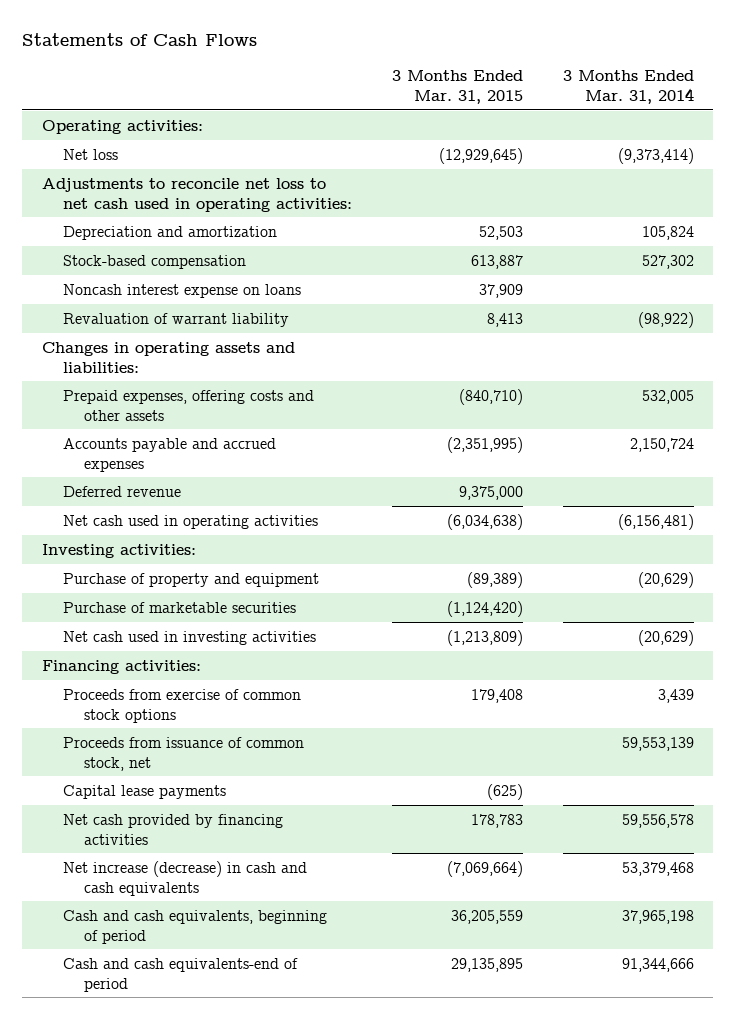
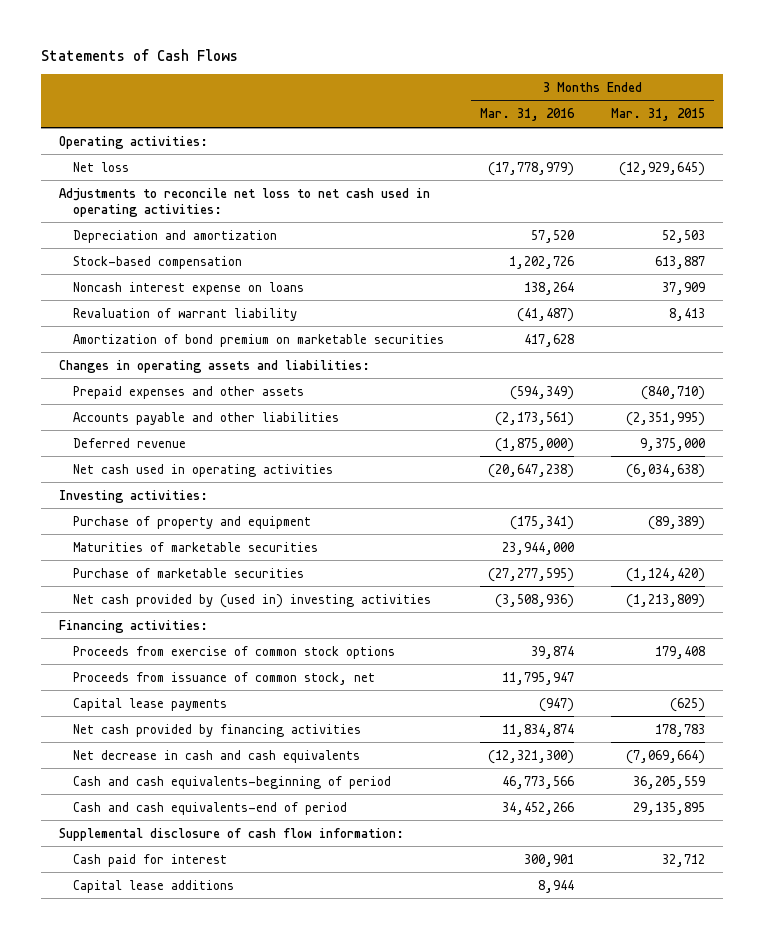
- | 3 Months Ended Mar. 31, 2015 | 3 Months Ended Mar. 31, 2014
+ | 3 Months Ended Mar. 31, 2016 | 3 Months Ended Mar. 31, 2015
+ Amortization of bond premium on marketable securities | 417,628 |
- Prepaid expenses, offering costs and other assets | (840,710) | 532,005
- Accounts payable and accrued expenses | (2,351,995) | 2,150,724
+ Prepaid expenses and other assets | (594,349) | (840,710)
+ Accounts payable and other liabilities | (2,173,561) | (2,351,995)
+ Maturities of marketable securities | 23,944,000 |
- Net cash used in investing activities | (1,213,809) | (20,629)
+ Net cash provided by (used in) investing activities | (3,508,936) | (1,213,809)
- Net increase (decrease) in cash and cash equivalents | (7,069,664) | 53,379,468
- Cash and cash equivalents, beginning of period | 36,205,559 | 37,965,198
+ Net decrease in cash and cash equivalents | (12,321,300) | (7,069,664)
+ Cash and cash equivalents-beginning of period | 46,773,566 | 36,205,559
+ Supplemental disclosure of cash flow information:
+ Cash paid for interest | 300,901 | 32,712
+ Capital lease additions | 8,944 |

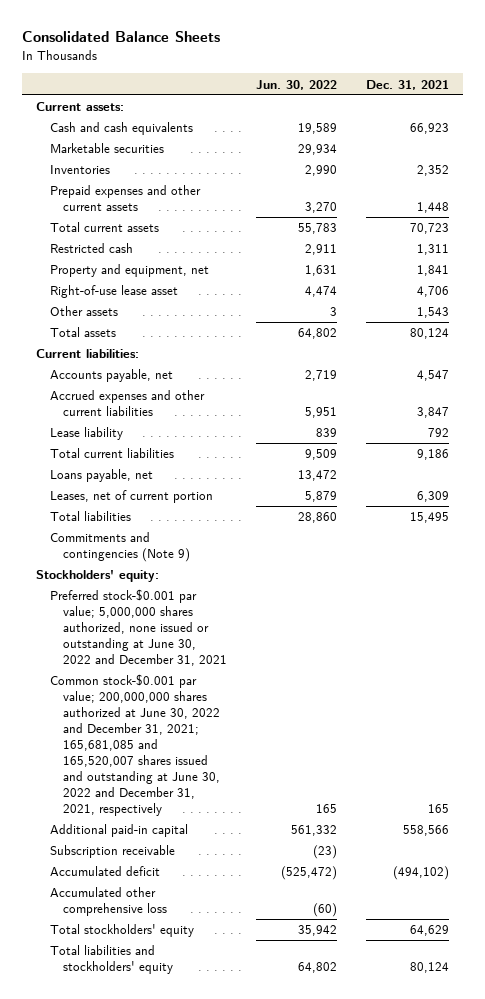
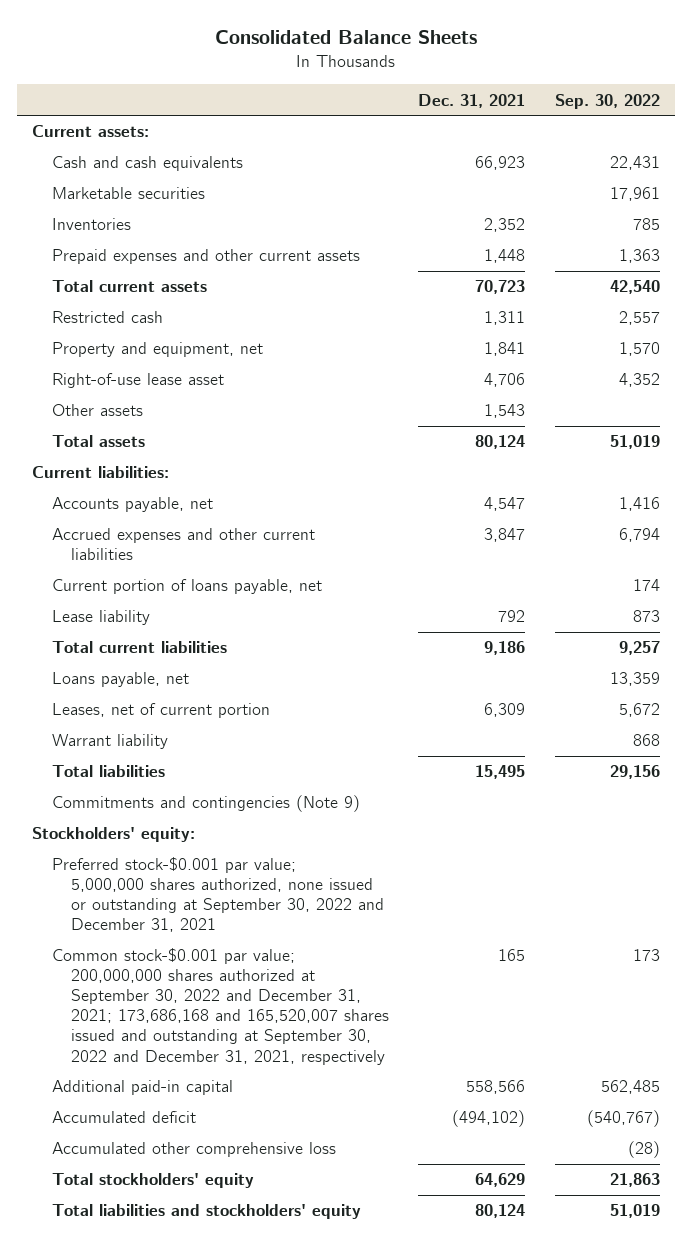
- | Jun. 30, 2022 | Dec. 31, 2021
+ | Dec. 31, 2021 | Sep. 30, 2022
+ Current portion of loans payable, net | | 174
+ Warrant liability | | 868
- Preferred stock-$0.001 par value; 5,000,000 shares authorized, none issued or outstanding at June 30, 2022 and December 31, 2021
- Common stock-$0.001 par value; 200,000,000 shares authorized at June 30, 2022 and December 31, 2021; 165,681,085 and 165,520,007 shares issued and outstanding at June 30, 2022 and December 31, 2021, respectively | 165 | 165
+ Preferred stock-$0.001 par value; 5,000,000 shares authorized, none issued or outstanding at September 30, 2022 and December 31, 2021
+ Common stock-$0.001 par value; 200,000,000 shares authorized at September 30, 2022 and December 31, 2021; 173,686,168 and 165,520,007 shares issued and outstanding at September 30, 2022 and December 31, 2021, respectively | 165 | 173
- Subscription receivable | (23) |

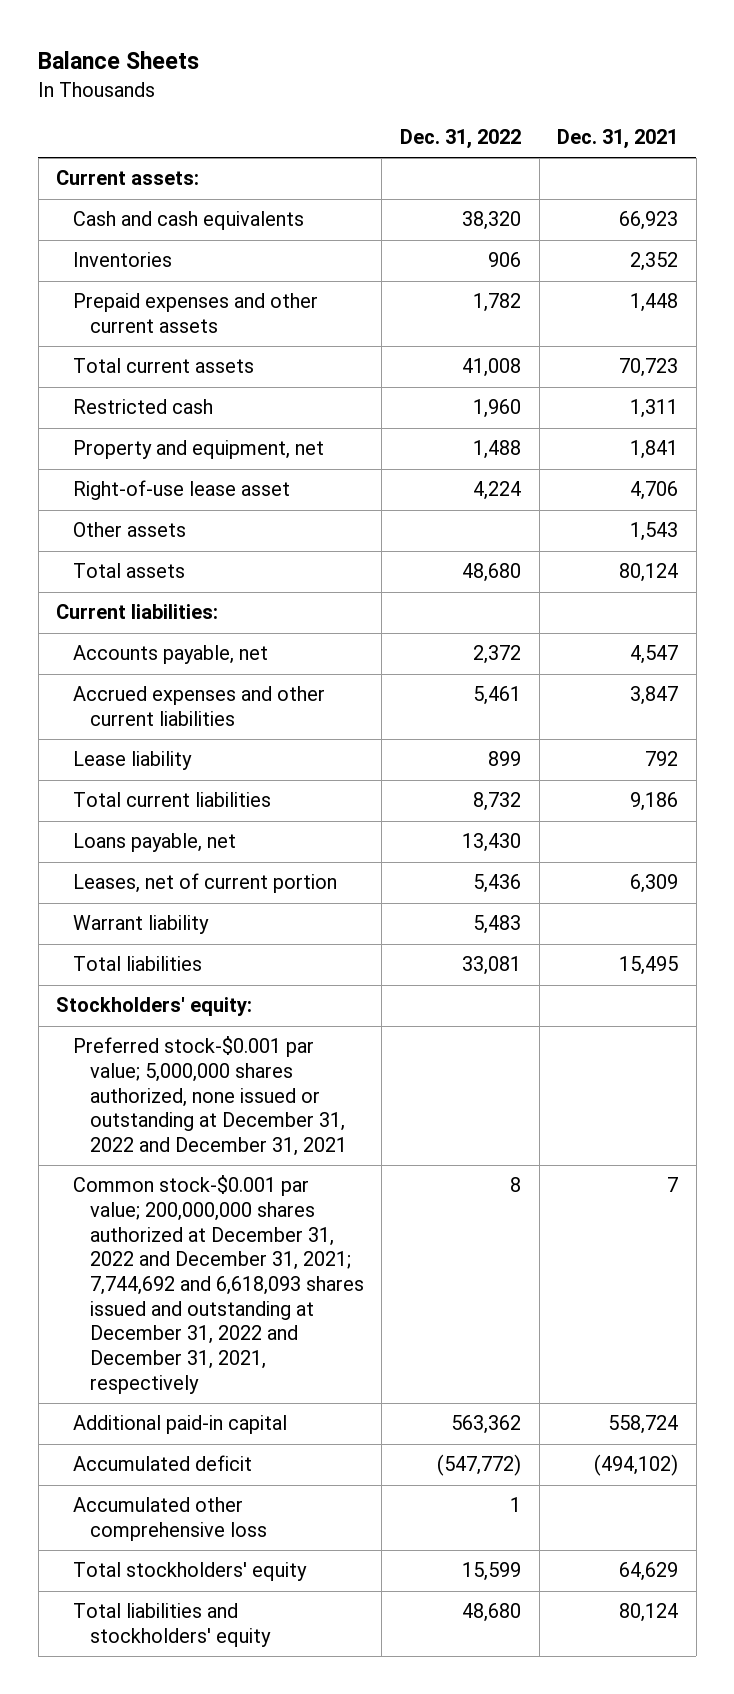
- Consolidated Balance Sheets
+ Balance Sheets
- | Dec. 31, 2021 | Sep. 30, 2022
+ | Dec. 31, 2022 | Dec. 31, 2021
- Marketable securities | | 17,961
- Current portion of loans payable, net | | 174
- Commitments and contingencies (Note 9)
- Preferred stock-$0.001 par value; 5,000,000 shares authorized, none issued or outstanding at September 30, 2022 and December 31, 2021
- Common stock-$0.001 par value; 200,000,000 shares authorized at September 30, 2022 and December 31, 2021; 173,686,168 and 165,520,007 shares issued and outstanding at September 30, 2022 and December 31, 2021, respectively | 165 | 173
- Additional paid-in capital | 558,566 | 562,485
+ Preferred stock-$0.001 par value; 5,000,000 shares authorized, none issued or outstanding at December 31, 2022 and December 31, 2021
+ Common stock-$0.001 par value; 200,000,000 shares authorized at December 31, 2022 and December 31, 2021; 7,744,692 and 6,618,093 shares issued and outstanding at December 31, 2022 and December 31, 2021, respectively | 8 | 7
+ Additional paid-in capital | 563,362 | 558,724

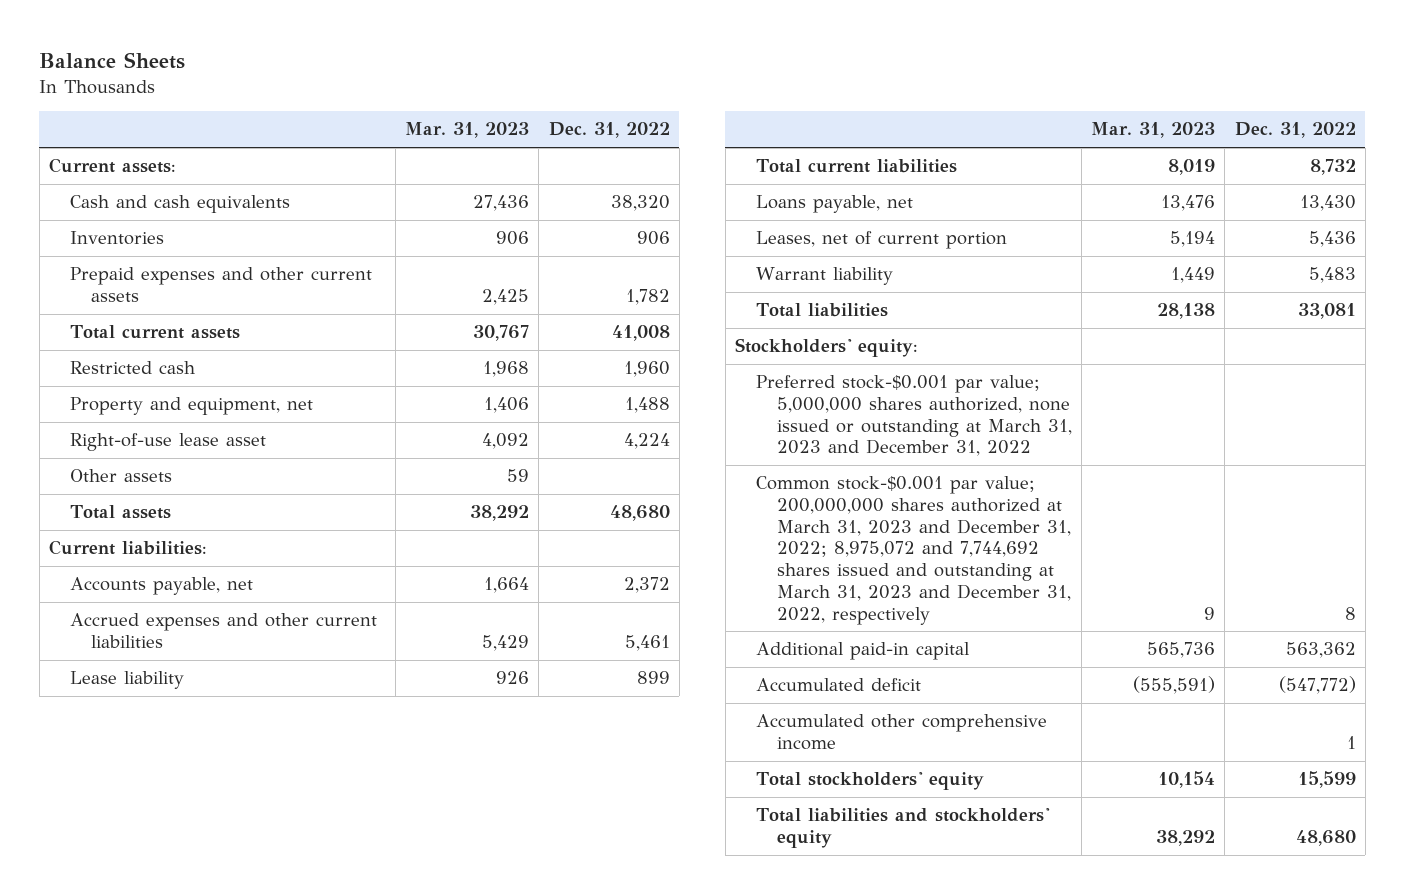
- | Dec. 31, 2022 | Dec. 31, 2021
+ | Mar. 31, 2023 | Dec. 31, 2022
- Preferred stock-$0.001 par value; 5,000,000 shares authorized, none issued or outstanding at December 31, 2022 and December 31, 2021
- Common stock-$0.001 par value; 200,000,000 shares authorized at December 31, 2022 and December 31, 2021; 7,744,692 and 6,618,093 shares issued and outstanding at December 31, 2022 and December 31, 2021, respectively | 8 | 7
+ Preferred stock-$0.001 par value; 5,000,000 shares authorized, none issued or outstanding at March 31, 2023 and December 31, 2022
+ Common stock-$0.001 par value; 200,000,000 shares authorized at March 31, 2023 and December 31, 2022; 8,975,072 and 7,744,692 shares issued and outstanding at March 31, 2023 and December 31, 2022, respectively | 9 | 8
- Accumulated other comprehensive loss | 1 |
+ Accumulated other comprehensive income | | 1

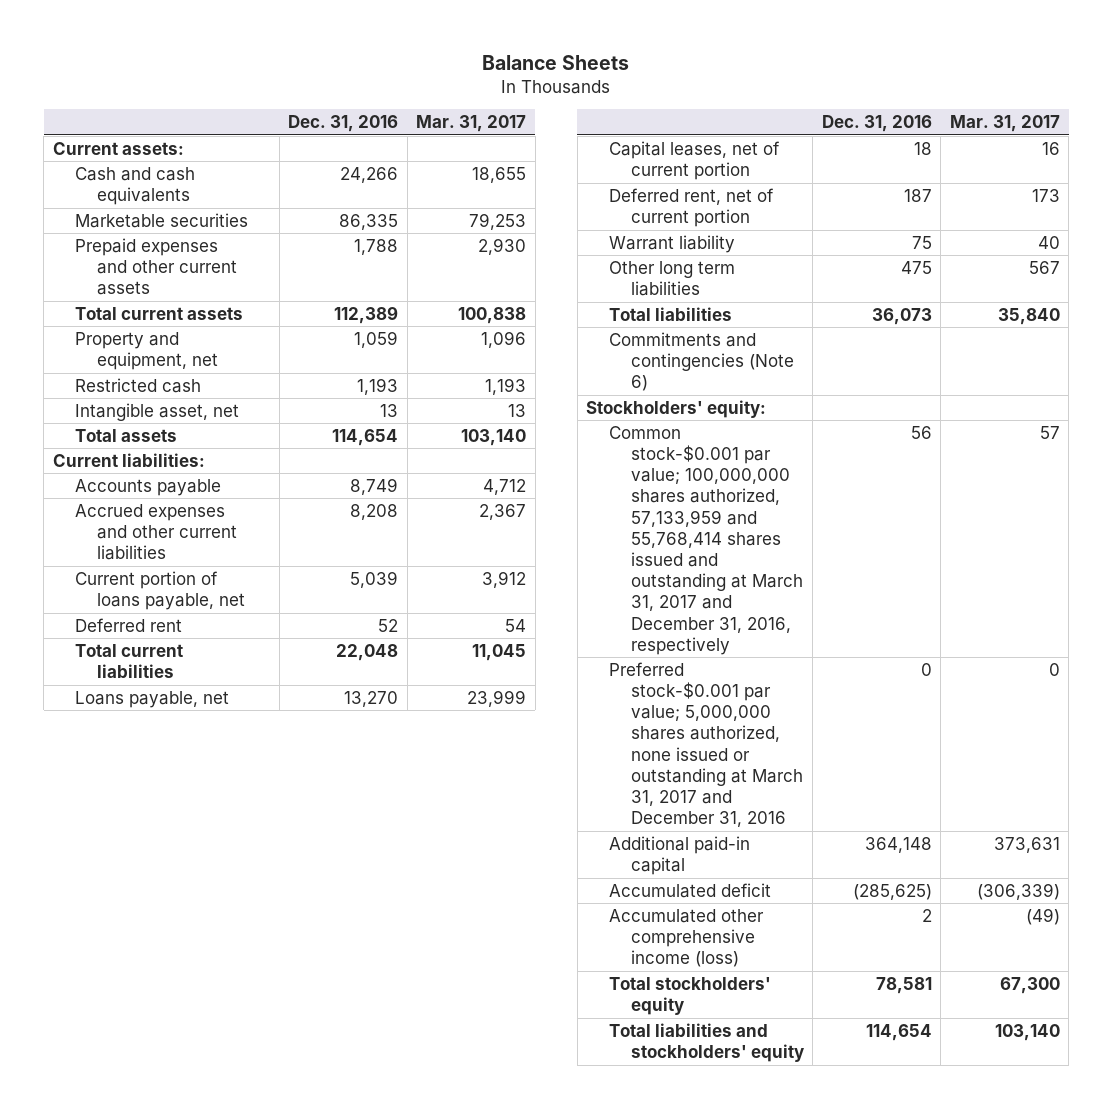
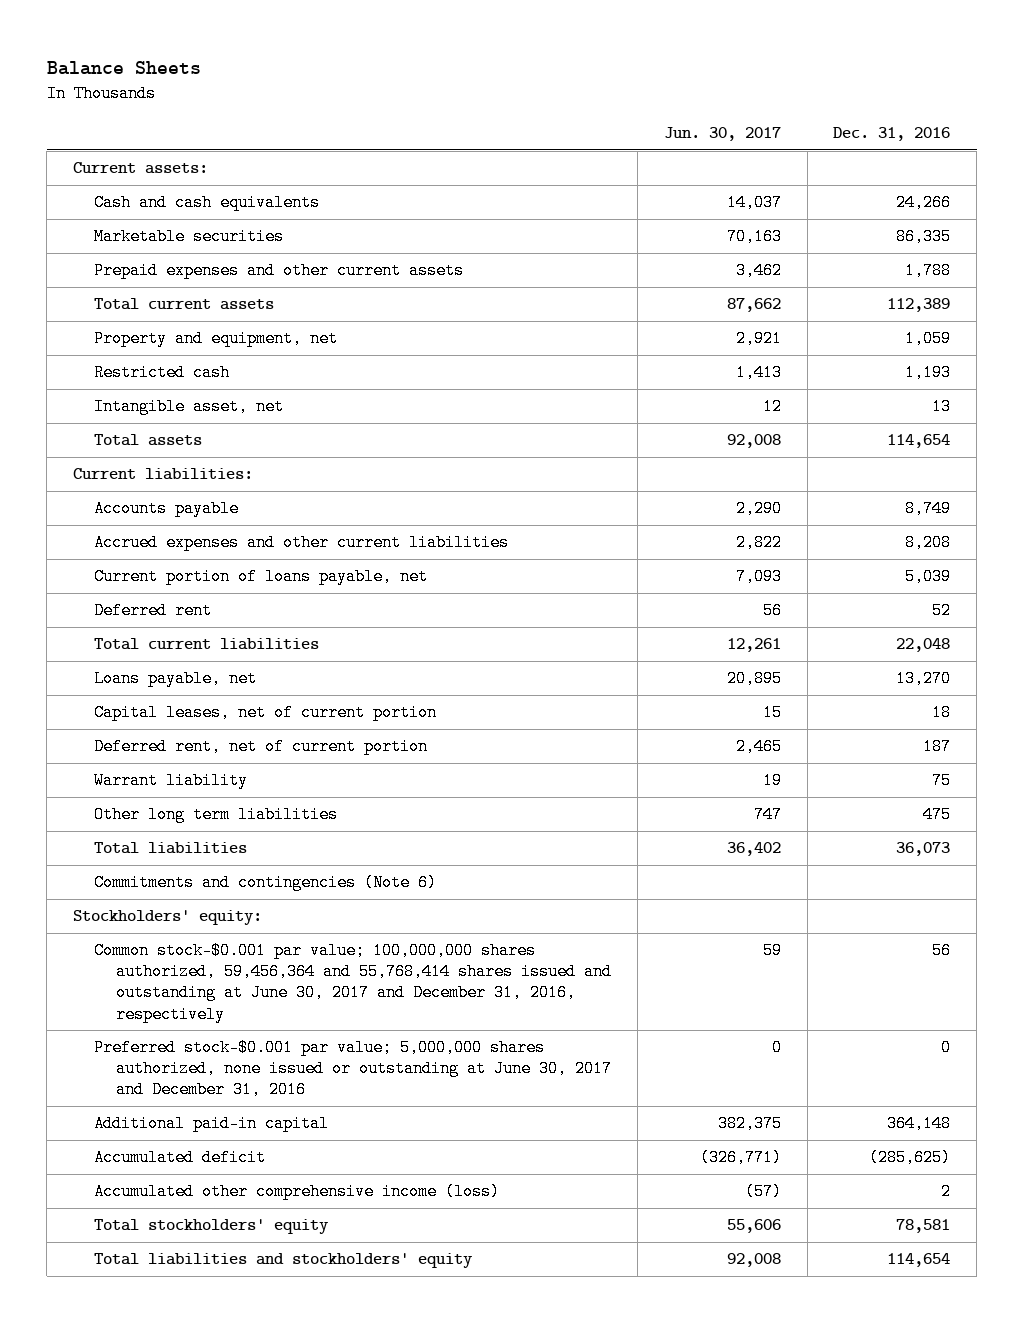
- | Dec. 31, 2016 | Mar. 31, 2017
+ | Jun. 30, 2017 | Dec. 31, 2016
- Common stock-$0.001 par value; 100,000,000 shares authorized, 57,133,959 and 55,768,414 shares issued and outstanding at March 31, 2017 and December 31, 2016, respectively | 56 | 57
- Preferred stock-$0.001 par value; 5,000,000 shares authorized, none issued or outstanding at March 31, 2017 and December 31, 2016 | 0 | 0
+ Common stock-$0.001 par value; 100,000,000 shares authorized, 59,456,364 and 55,768,414 shares issued and outstanding at June 30, 2017 and December 31, 2016, respectively | 59 | 56
+ Preferred stock-$0.001 par value; 5,000,000 shares authorized, none issued or outstanding at June 30, 2017 and December 31, 2016 | 0 | 0

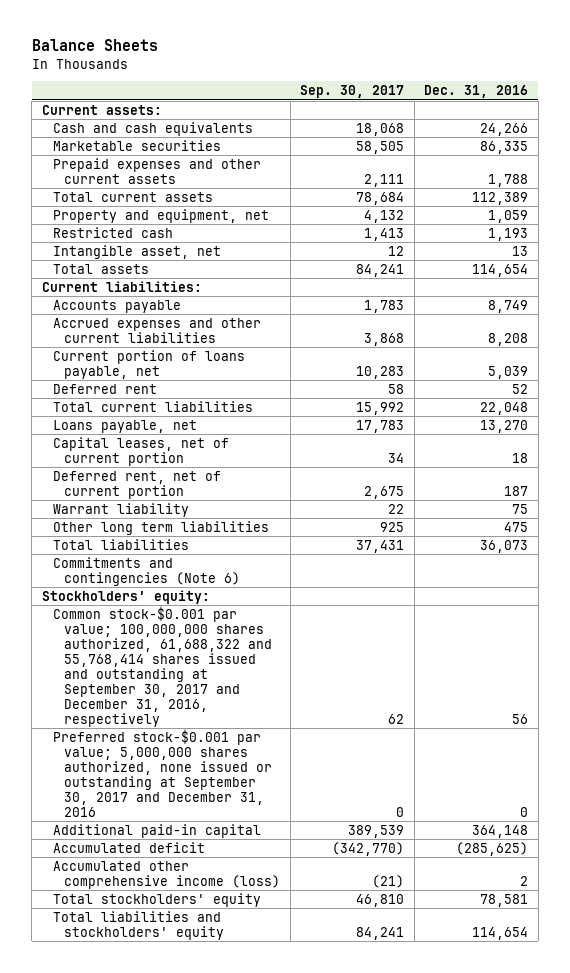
- | Jun. 30, 2017 | Dec. 31, 2016
+ | Sep. 30, 2017 | Dec. 31, 2016
- Common stock-$0.001 par value; 100,000,000 shares authorized, 59,456,364 and 55,768,414 shares issued and outstanding at June 30, 2017 and December 31, 2016, respectively | 59 | 56
- Preferred stock-$0.001 par value; 5,000,000 shares authorized, none issued or outstanding at June 30, 2017 and December 31, 2016 | 0 | 0
+ Common stock-$0.001 par value; 100,000,000 shares authorized, 61,688,322 and 55,768,414 shares issued and outstanding at September 30, 2017 and December 31, 2016, respectively | 62 | 56
+ Preferred stock-$0.001 par value; 5,000,000 shares authorized, none issued or outstanding at September 30, 2017 and December 31, 2016 | 0 | 0

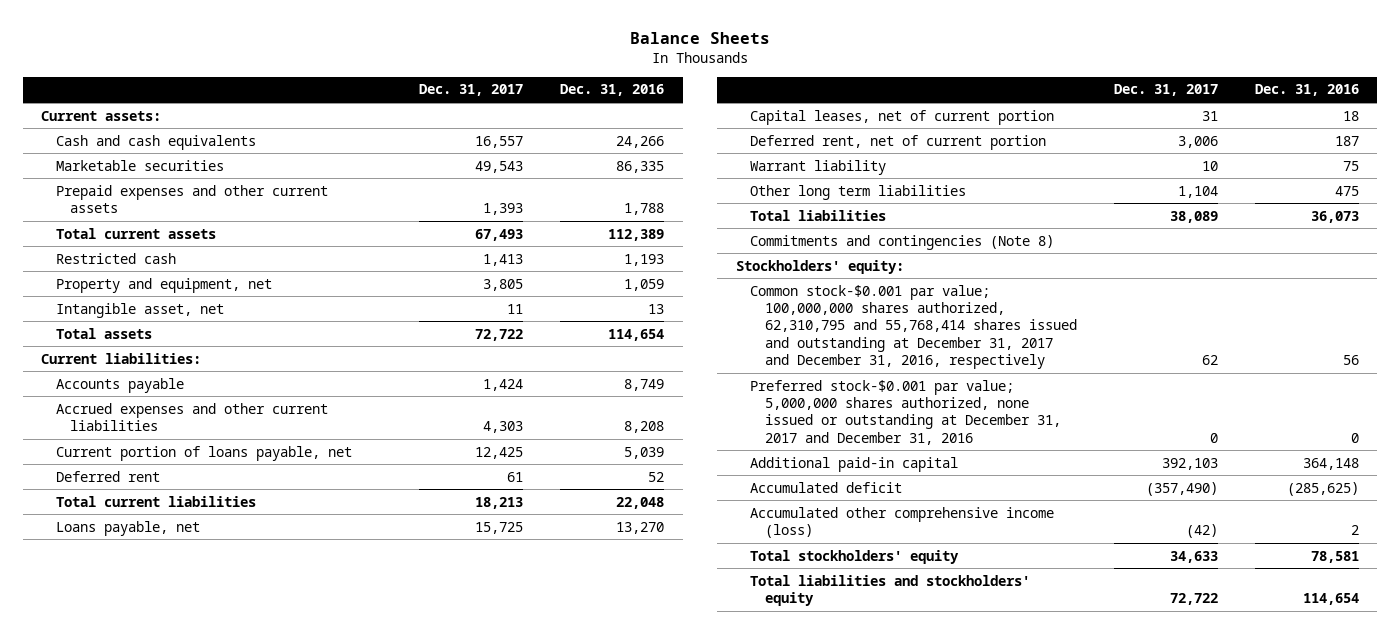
- | Sep. 30, 2017 | Dec. 31, 2016
+ | Dec. 31, 2017 | Dec. 31, 2016
moved down: Property and equipment, net | 3,805 | 1,059
- Commitments and contingencies (Note 6)
+ Commitments and contingencies (Note 8)
- Common stock-$0.001 par value; 100,000,000 shares authorized, 61,688,322 and 55,768,414 shares issued and outstanding at September 30, 2017 and December 31, 2016, respectively | 62 | 56
- Preferred stock-$0.001 par value; 5,000,000 shares authorized, none issued or outstanding at September 30, 2017 and December 31, 2016 | 0 | 0
+ Common stock-$0.001 par value; 100,000,000 shares authorized, 62,310,795 and 55,768,414 shares issued and outstanding at December 31, 2017 and December 31, 2016, respectively | 62 | 56
+ Preferred stock-$0.001 par value; 5,000,000 shares authorized, none issued or outstanding at December 31, 2017 and December 31, 2016 | 0 | 0

